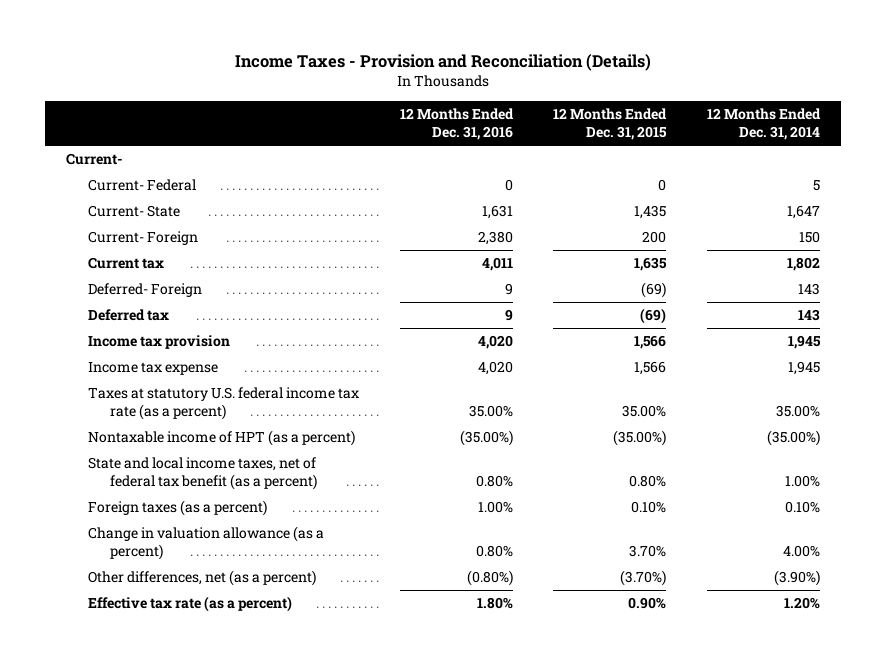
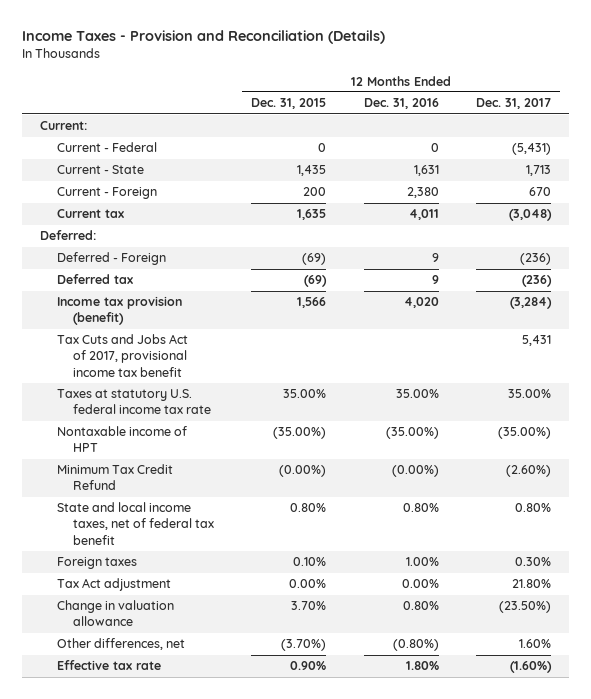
- | 12 Months Ended Dec. 31, 2016 | 12 Months Ended Dec. 31, 2015 | 12 Months Ended Dec. 31, 2014
+ | 12 Months Ended Dec. 31, 2015 | 12 Months Ended Dec. 31, 2016 | 12 Months Ended Dec. 31, 2017
- Current-
- Current- Federal | 0 | 0 | 5
- Current- State | 1,631 | 1,435 | 1,647
- Current- Foreign | 2,380 | 200 | 150
+ Current:
+ Current - Federal | 0 | 0 | (5,431)
+ Current - State | 1,435 | 1,631 | 1,713
+ Current - Foreign | 200 | 2,380 | 670
- Deferred- Foreign | 9 | (69) | 143
+ Deferred:
+ Deferred - Foreign | (69) | 9 | (236)
- Income tax provision | 4,020 | 1,566 | 1,945
- Income tax expense | 4,020 | 1,566 | 1,945
- Taxes at statutory U.S. federal income tax rate (as a percent) | 35.00% | 35.00% | 35.00%
- Nontaxable income of HPT (as a percent) | (35.00%) | (35.00%) | (35.00%)
- State and local income taxes, net of federal tax benefit (as a percent) | 0.80% | 0.80% | 1.00%
- Foreign taxes (as a percent) | 1.00% | 0.10% | 0.10%
- Change in valuation allowance (as a percent) | 0.80% | 3.70% | 4.00%
- Other differences, net (as a percent) | (0.80%) | (3.70%) | (3.90%)
- Effective tax rate (as a percent) | 1.80% | 0.90% | 1.20%
+ Income tax provision (benefit) | 1,566 | 4,020 | (3,284)
+ Tax Cuts and Jobs Act of 2017, provisional income tax benefit | | | 5,431
+ Taxes at statutory U.S. federal income tax rate | 35.00% | 35.00% | 35.00%
+ Nontaxable income of HPT | (35.00%) | (35.00%) | (35.00%)
+ Minimum Tax Credit Refund | (0.00%) | (0.00%) | (2.60%)
+ State and local income taxes, net of federal tax benefit | 0.80% | 0.80% | 0.80%
+ Foreign taxes | 0.10% | 1.00% | 0.30%
+ Tax Act adjustment | 0.00% | 0.00% | 21.80%
+ Change in valuation allowance | 3.70% | 0.80% | (23.50%)
+ Other differences, net | (3.70%) | (0.80%) | 1.60%
+ Effective tax rate | 0.90% | 1.80% | (1.60%)

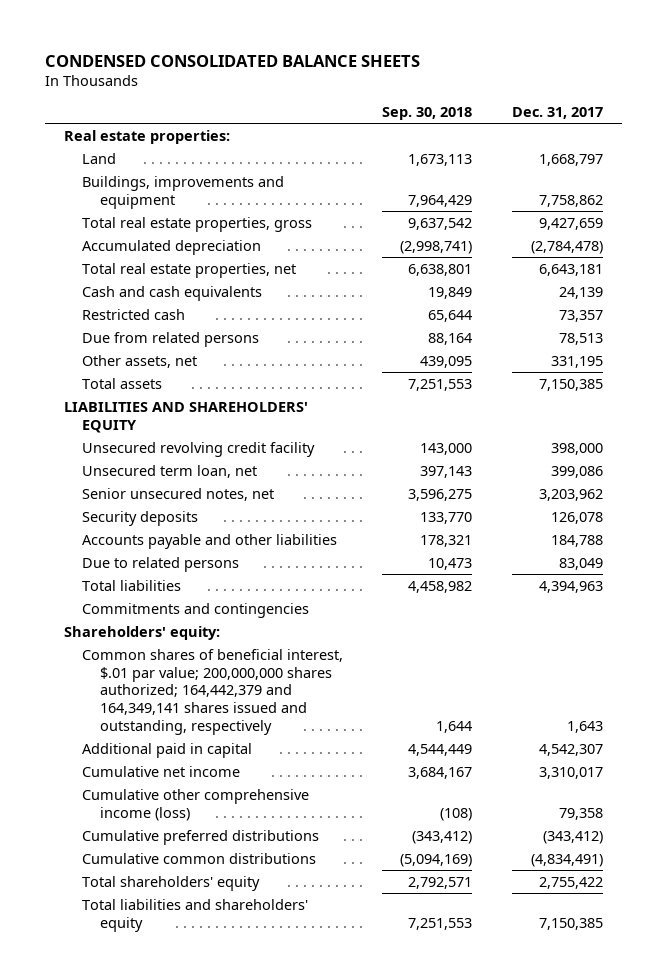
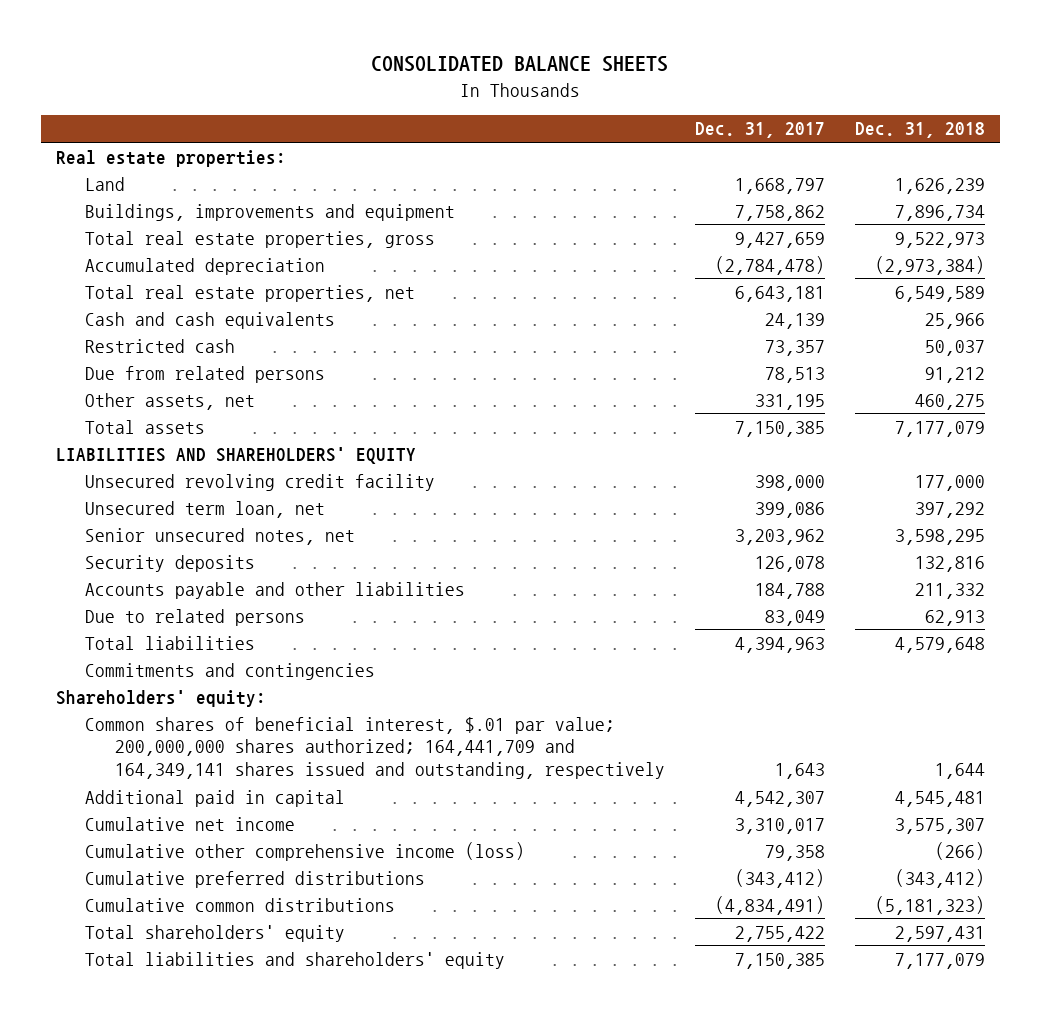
- CONDENSED CONSOLIDATED BALANCE SHEETS
+ CONSOLIDATED BALANCE SHEETS
- | Sep. 30, 2018 | Dec. 31, 2017
+ | Dec. 31, 2017 | Dec. 31, 2018
- Common shares of beneficial interest, $.01 par value; 200,000,000 shares authorized; 164,442,379 and 164,349,141 shares issued and outstanding, respectively | 1,644 | 1,643
+ Common shares of beneficial interest, $.01 par value; 200,000,000 shares authorized; 164,441,709 and 164,349,141 shares issued and outstanding, respectively | 1,643 | 1,644

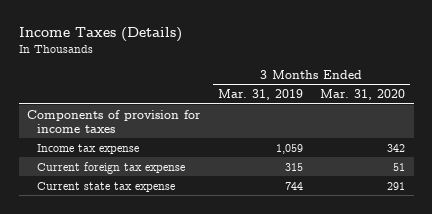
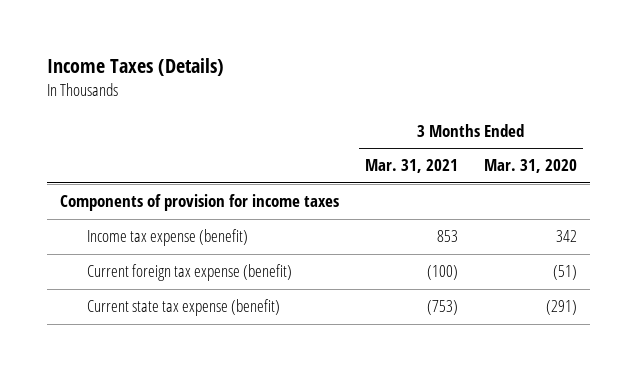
- | 3 Months Ended Mar. 31, 2019 | 3 Months Ended Mar. 31, 2020
+ | 3 Months Ended Mar. 31, 2021 | 3 Months Ended Mar. 31, 2020
- Income tax expense | 1,059 | 342
- Current foreign tax expense | 315 | 51
- Current state tax expense | 744 | 291
+ Income tax expense (benefit) | 853 | 342
+ Current foreign tax expense (benefit) | (100) | (51)
+ Current state tax expense (benefit) | (753) | (291)

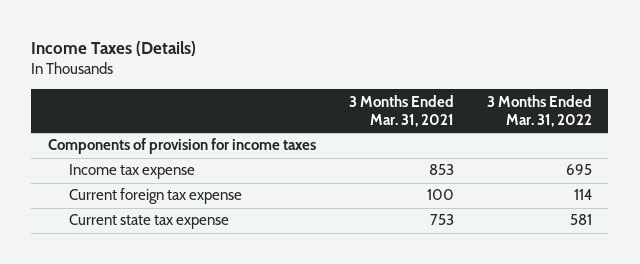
- | 3 Months Ended Mar. 31, 2021 | 3 Months Ended Mar. 31, 2020
+ | 3 Months Ended Mar. 31, 2021 | 3 Months Ended Mar. 31, 2022
- Income tax expense (benefit) | 853 | 342
- Current foreign tax expense (benefit) | (100) | (51)
- Current state tax expense (benefit) | (753) | (291)
+ Income tax expense | 853 | 695
+ Current foreign tax expense | 100 | 114
+ Current state tax expense | 753 | 581

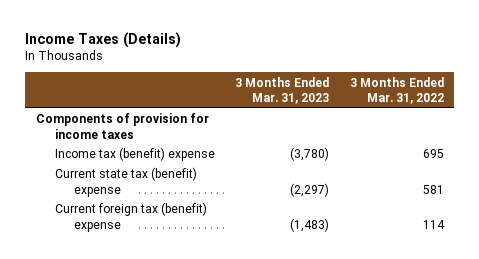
- | 3 Months Ended Mar. 31, 2021 | 3 Months Ended Mar. 31, 2022
+ | 3 Months Ended Mar. 31, 2023 | 3 Months Ended Mar. 31, 2022
- Income tax expense | 853 | 695
- Current foreign tax expense | 100 | 114
- Current state tax expense | 753 | 581
+ Income tax (benefit) expense | (3,780) | 695
+ Current state tax (benefit) expense | (2,297) | 581
+ Current foreign tax (benefit) expense | (1,483) | 114

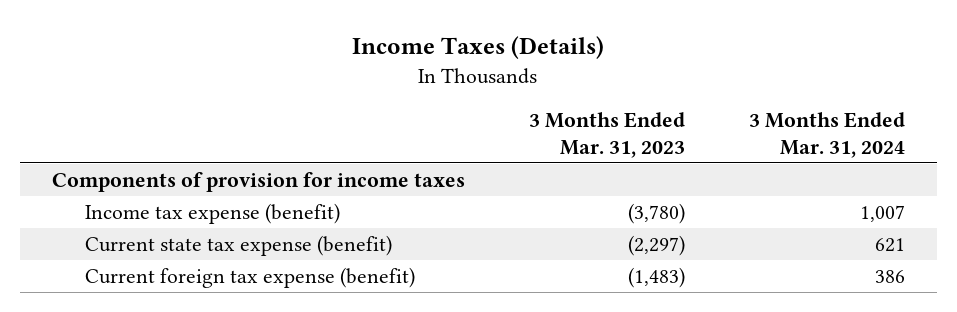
- | 3 Months Ended Mar. 31, 2023 | 3 Months Ended Mar. 31, 2022
+ | 3 Months Ended Mar. 31, 2023 | 3 Months Ended Mar. 31, 2024
- Income tax (benefit) expense | (3,780) | 695
- Current state tax (benefit) expense | (2,297) | 581
- Current foreign tax (benefit) expense | (1,483) | 114
+ Income tax expense (benefit) | (3,780) | 1,007
+ Current state tax expense (benefit) | (2,297) | 621
+ Current foreign tax expense (benefit) | (1,483) | 386

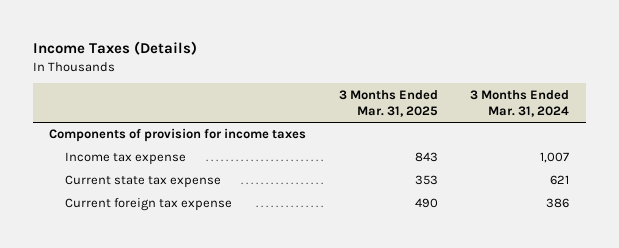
- | 3 Months Ended Mar. 31, 2023 | 3 Months Ended Mar. 31, 2024
+ | 3 Months Ended Mar. 31, 2025 | 3 Months Ended Mar. 31, 2024
- Income tax expense (benefit) | (3,780) | 1,007
- Current state tax expense (benefit) | (2,297) | 621
- Current foreign tax expense (benefit) | (1,483) | 386
+ Income tax expense | 843 | 1,007
+ Current state tax expense | 353 | 621
+ Current foreign tax expense | 490 | 386

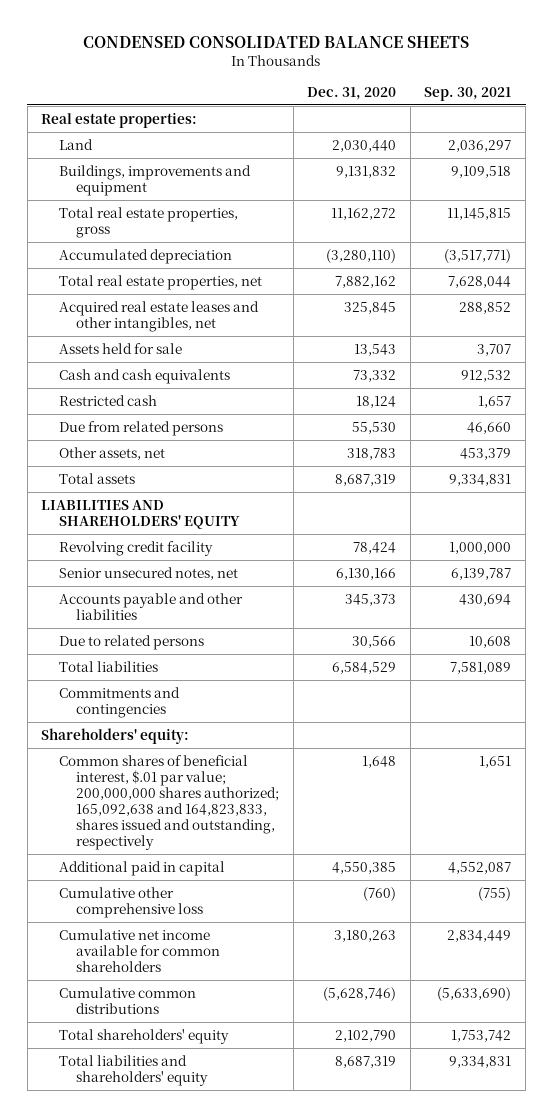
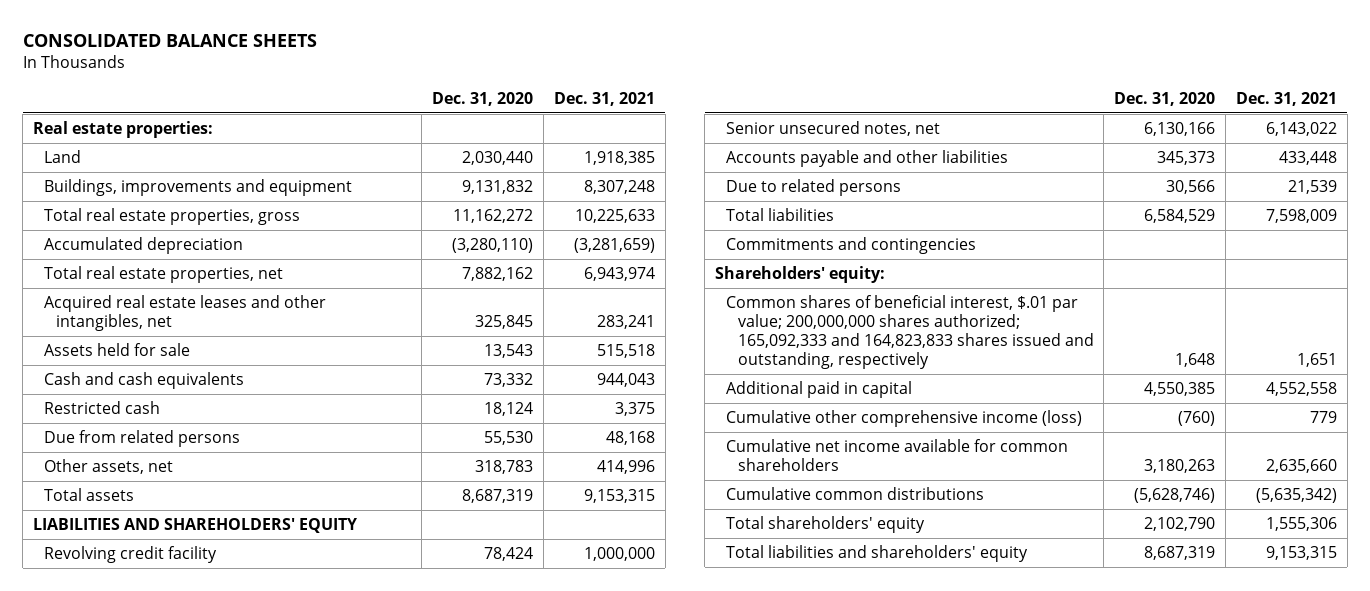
- CONDENSED CONSOLIDATED BALANCE SHEETS
+ CONSOLIDATED BALANCE SHEETS
- | Dec. 31, 2020 | Sep. 30, 2021
+ | Dec. 31, 2020 | Dec. 31, 2021
- Common shares of beneficial interest, $.01 par value; 200,000,000 shares authorized; 165,092,638 and 164,823,833, shares issued and outstanding, respectively | 1,648 | 1,651
+ Common shares of beneficial interest, $.01 par value; 200,000,000 shares authorized; 165,092,333 and 164,823,833 shares issued and outstanding, respectively | 1,648 | 1,651
- Cumulative other comprehensive loss | (760) | (755)
+ Cumulative other comprehensive income (loss) | (760) | 779

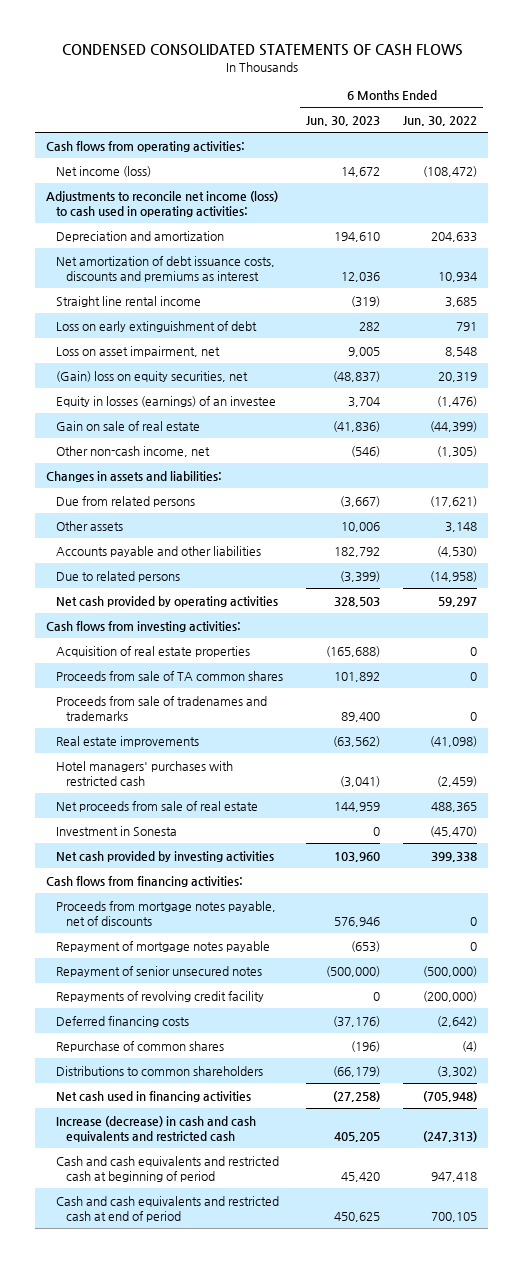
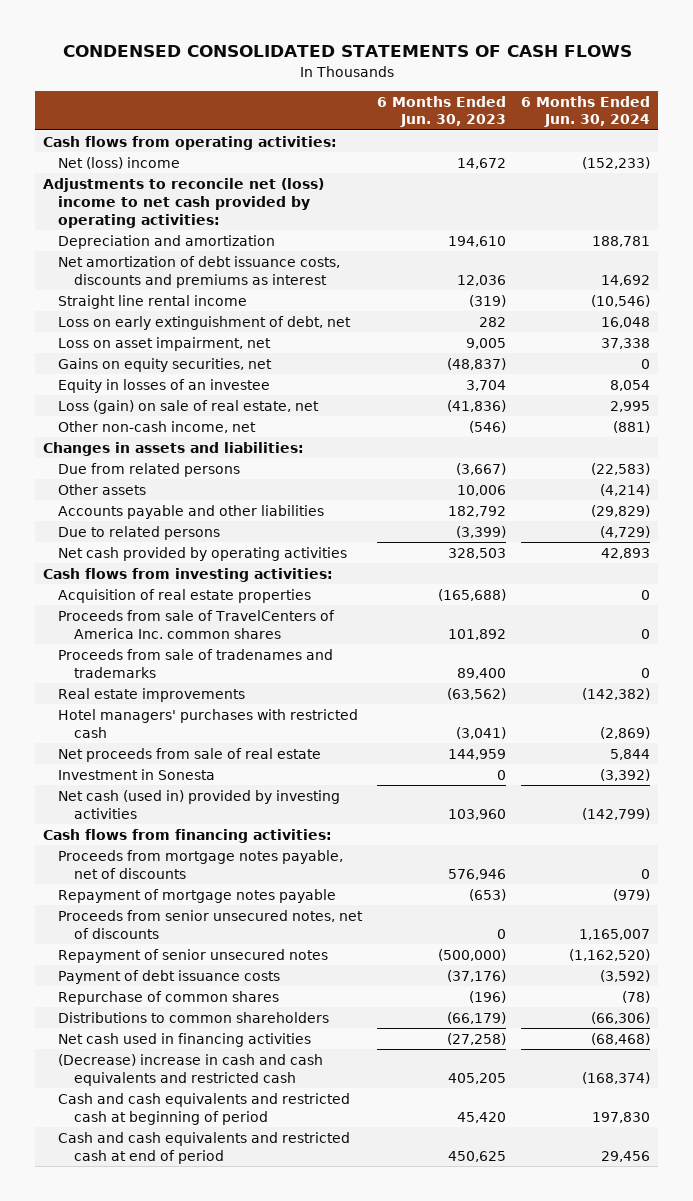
- | 6 Months Ended Jun. 30, 2023 | 6 Months Ended Jun. 30, 2022
+ | 6 Months Ended Jun. 30, 2023 | 6 Months Ended Jun. 30, 2024
- Net income (loss) | 14,672 | (108,472)
- Adjustments to reconcile net income (loss) to cash used in operating activities:
+ Net (loss) income | 14,672 | (152,233)
+ Adjustments to reconcile net (loss) income to net cash provided by operating activities:
- Loss on early extinguishment of debt | 282 | 791
+ Loss on early extinguishment of debt, net | 282 | 16,048
- (Gain) loss on equity securities, net | (48,837) | 20,319
- Equity in losses (earnings) of an investee | 3,704 | (1,476)
- Gain on sale of real estate | (41,836) | (44,399)
+ Gains on equity securities, net | (48,837) | 0
+ Equity in losses of an investee | 3,704 | 8,054
+ Loss (gain) on sale of real estate, net | (41,836) | 2,995
- Proceeds from sale of TA common shares | 101,892 | 0
+ Proceeds from sale of TravelCenters of America Inc. common shares | 101,892 | 0
- Net cash provided by investing activities | 103,960 | 399,338
+ Net cash (used in) provided by investing activities | 103,960 | (142,799)
+ Proceeds from senior unsecured notes, net of discounts | 0 | 1,165,007
- Repayments of revolving credit facility | 0 | (200,000)
- Deferred financing costs | (37,176) | (2,642)
+ Payment of debt issuance costs | (37,176) | (3,592)
- Increase (decrease) in cash and cash equivalents and restricted cash | 405,205 | (247,313)
+ (Decrease) increase in cash and cash equivalents and restricted cash | 405,205 | (168,374)

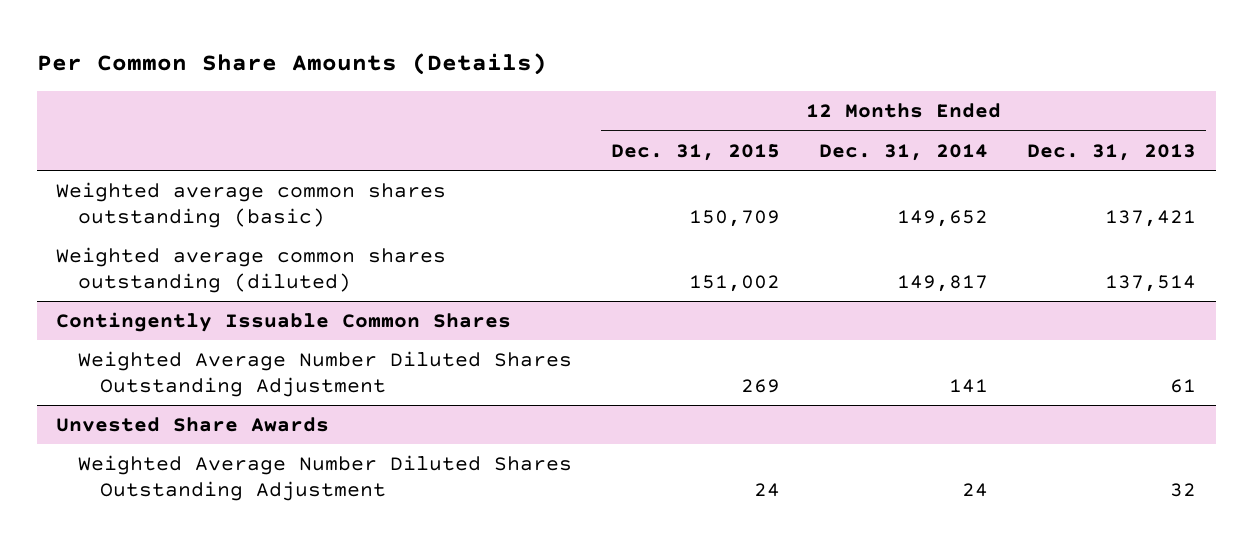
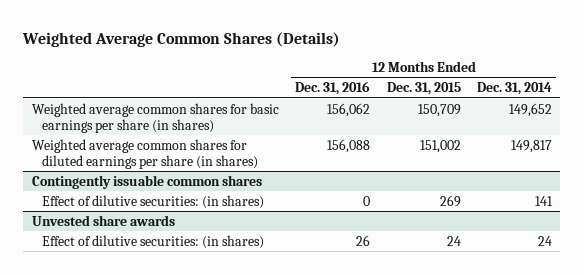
- Per Common Share Amounts (Details)
+ Weighted Average Common Shares (Details)
- | 12 Months Ended Dec. 31, 2015 | 12 Months Ended Dec. 31, 2014 | 12 Months Ended Dec. 31, 2013
+ | 12 Months Ended Dec. 31, 2016 | 12 Months Ended Dec. 31, 2015 | 12 Months Ended Dec. 31, 2014
- Weighted average common shares outstanding (basic) | 150,709 | 149,652 | 137,421
- Weighted average common shares outstanding (diluted) | 151,002 | 149,817 | 137,514
- Contingently Issuable Common Shares
- Weighted Average Number Diluted Shares Outstanding Adjustment | 269 | 141 | 61
- Unvested Share Awards
- Weighted Average Number Diluted Shares Outstanding Adjustment | 24 | 24 | 32
+ Weighted average common shares for basic earnings per share (in shares) | 156,062 | 150,709 | 149,652
+ Weighted average common shares for diluted earnings per share (in shares) | 156,088 | 151,002 | 149,817
+ Contingently issuable common shares
+ Effect of dilutive securities: (in shares) | 0 | 269 | 141
+ Unvested share awards
+ Effect of dilutive securities: (in shares) | 26 | 24 | 24

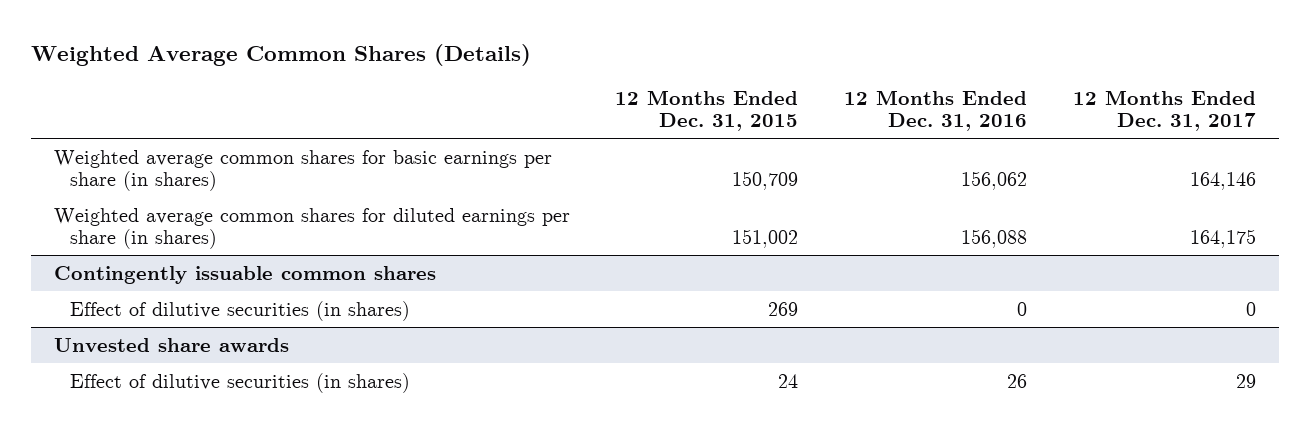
- | 12 Months Ended Dec. 31, 2016 | 12 Months Ended Dec. 31, 2015 | 12 Months Ended Dec. 31, 2014
+ | 12 Months Ended Dec. 31, 2015 | 12 Months Ended Dec. 31, 2016 | 12 Months Ended Dec. 31, 2017
@ Contingently issuable common shares
- Effect of dilutive securities: (in shares) | 0 | 269 | 141
+ Effect of dilutive securities (in shares) | 269 | 0 | 0
@ Unvested share awards
- Effect of dilutive securities: (in shares) | 26 | 24 | 24
+ Effect of dilutive securities (in shares) | 24 | 26 | 29

